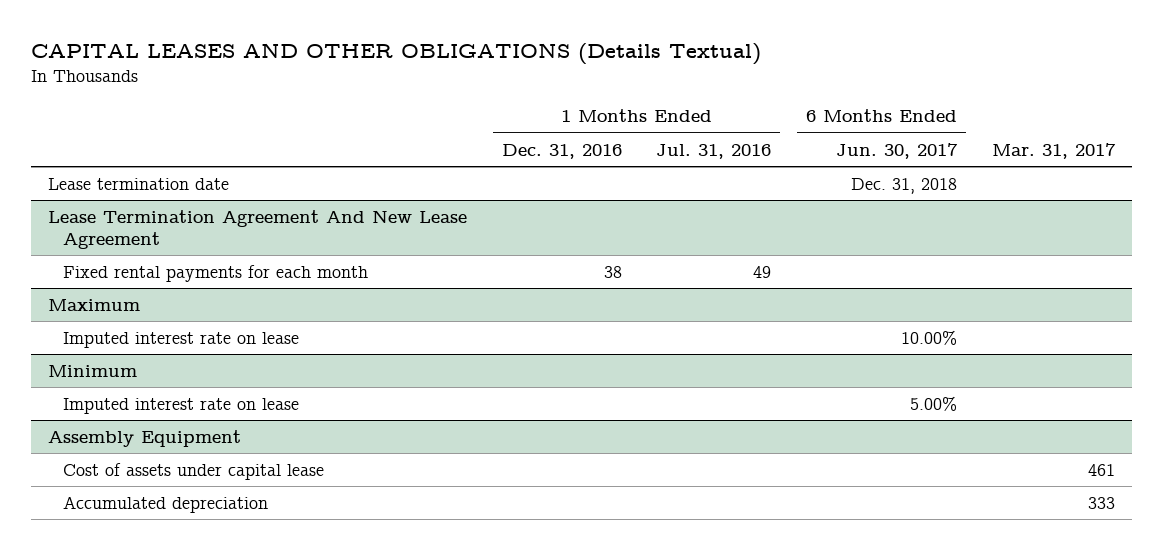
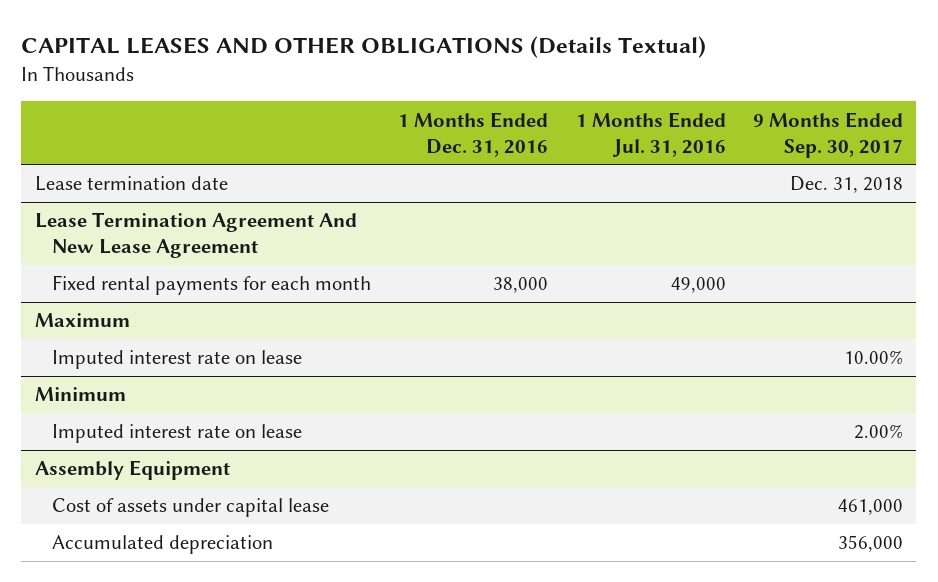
- | 1 Months Ended Dec. 31, 2016 | 1 Months Ended Jul. 31, 2016 | 6 Months Ended Jun. 30, 2017 | Mar. 31, 2017
+ | 1 Months Ended Dec. 31, 2016 | 1 Months Ended Jul. 31, 2016 | 9 Months Ended Sep. 30, 2017
@ Lease Termination Agreement And New Lease Agreement
- Fixed rental payments for each month | 38 | 49 | |
+ Fixed rental payments for each month | 38,000 | 49,000 |

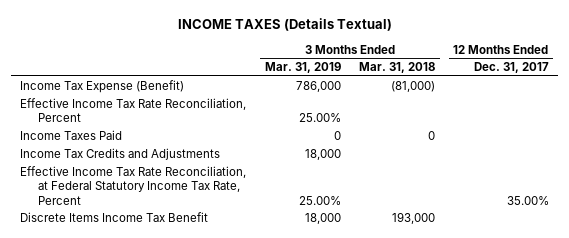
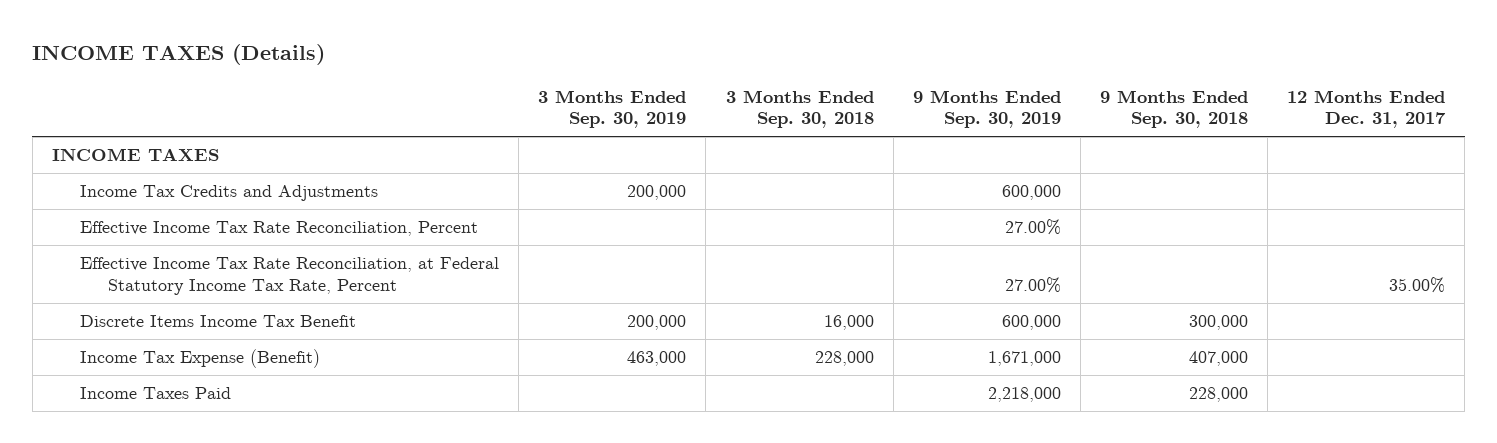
- INCOME TAXES (Details Textual)
+ INCOME TAXES (Details)
- | 3 Months Ended Mar. 31, 2019 | 3 Months Ended Mar. 31, 2018 | 12 Months Ended Dec. 31, 2017
+ | 3 Months Ended Sep. 30, 2019 | 3 Months Ended Sep. 30, 2018 | 9 Months Ended Sep. 30, 2019 | 9 Months Ended Sep. 30, 2018 | 12 Months Ended Dec. 31, 2017
+ INCOME TAXES
moved down: Effective Income Tax Rate Reconciliation, Percent | | | 27.00% | |
moved down: Income Tax Expense (Benefit) | 463,000 | 228,000 | 1,671,000 | 407,000 |
moved down: Income Taxes Paid | | | 2,218,000 | 228,000 |

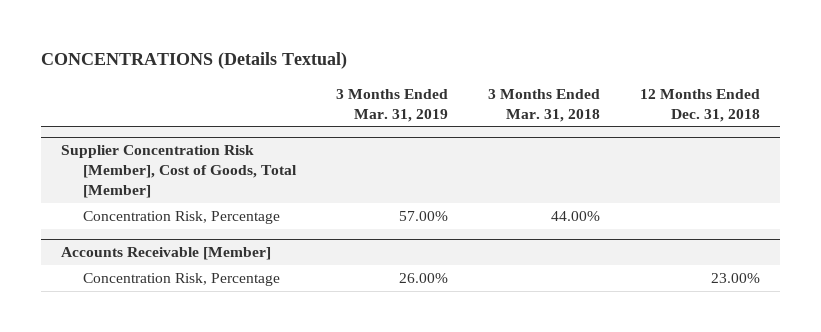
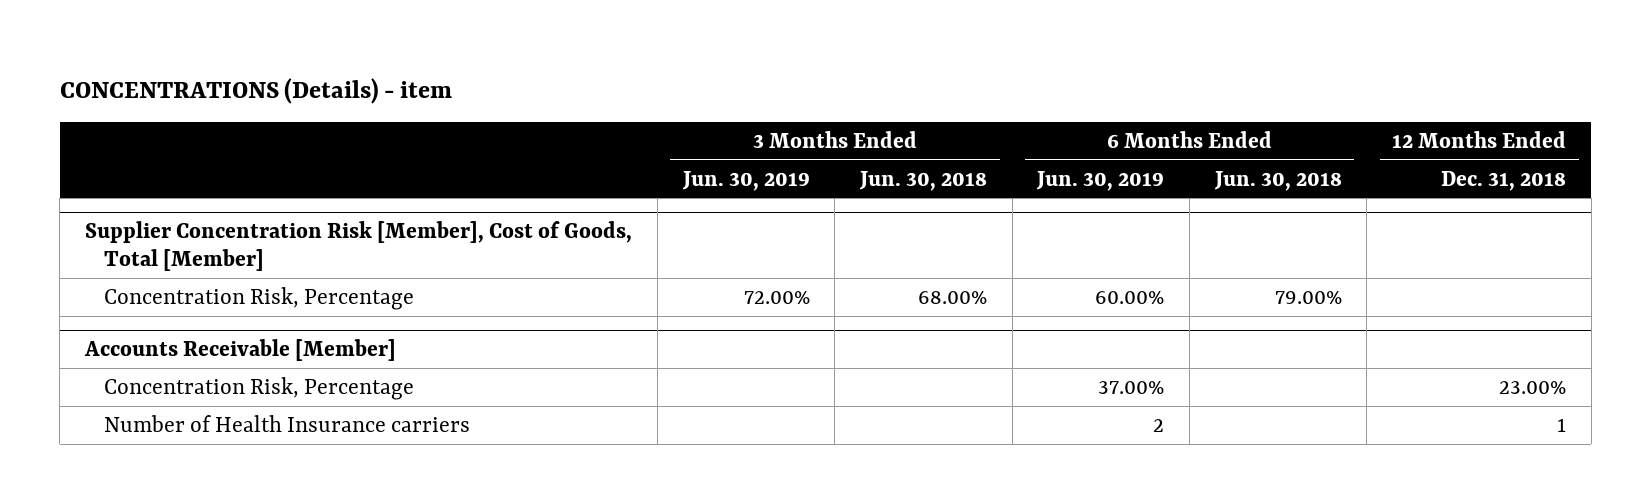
- CONCENTRATIONS (Details Textual)
+ CONCENTRATIONS (Details) - item
- | 3 Months Ended Mar. 31, 2019 | 3 Months Ended Mar. 31, 2018 | 12 Months Ended Dec. 31, 2018
+ | 3 Months Ended Jun. 30, 2019 | 3 Months Ended Jun. 30, 2018 | 6 Months Ended Jun. 30, 2019 | 6 Months Ended Jun. 30, 2018 | 12 Months Ended Dec. 31, 2018
@ Accounts Receivable [Member]
+ Number of Health Insurance carriers | | | 2 | | 1

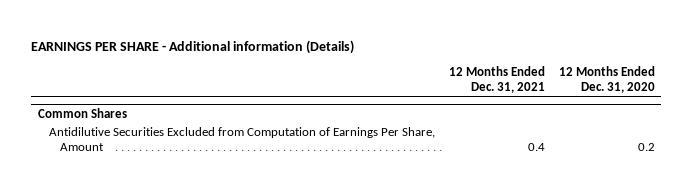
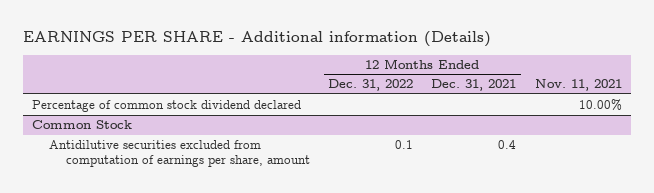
- | 12 Months Ended Dec. 31, 2021 | 12 Months Ended Dec. 31, 2020
+ | 12 Months Ended Dec. 31, 2022 | 12 Months Ended Dec. 31, 2021 | Nov. 11, 2021
- Common Shares
- Antidilutive Securities Excluded from Computation of Earnings Per Share, Amount | 0.4 | 0.2
+ Percentage of common stock dividend declared | | | 10.00%
+ Common Stock
+ Antidilutive securities excluded from computation of earnings per share, amount | 0.1 | 0.4 |

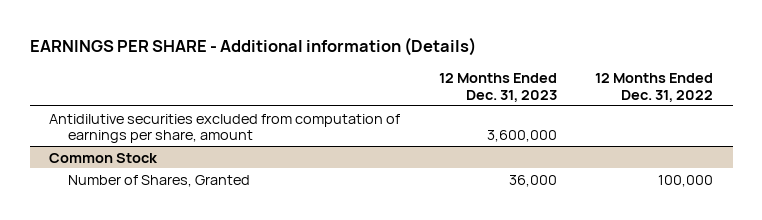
- | 12 Months Ended Dec. 31, 2022 | 12 Months Ended Dec. 31, 2021 | Nov. 11, 2021
+ | 12 Months Ended Dec. 31, 2023 | 12 Months Ended Dec. 31, 2022
- Percentage of common stock dividend declared | | | 10.00%
+ Antidilutive securities excluded from computation of earnings per share, amount | 3,600,000 |
@ Common Stock
- Antidilutive securities excluded from computation of earnings per share, amount | 0.1 | 0.4 |
+ Number of Shares, Granted | 36,000 | 100,000

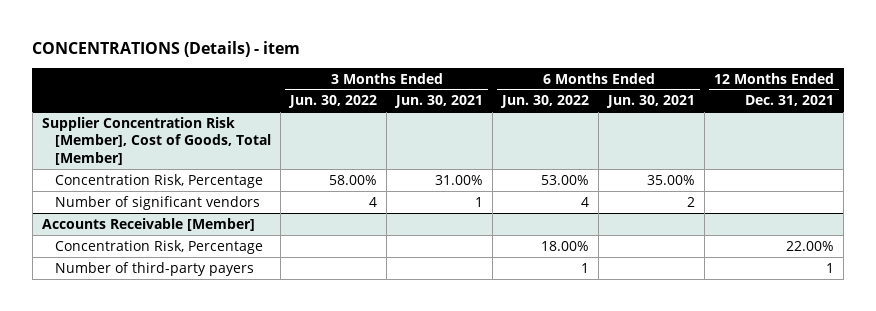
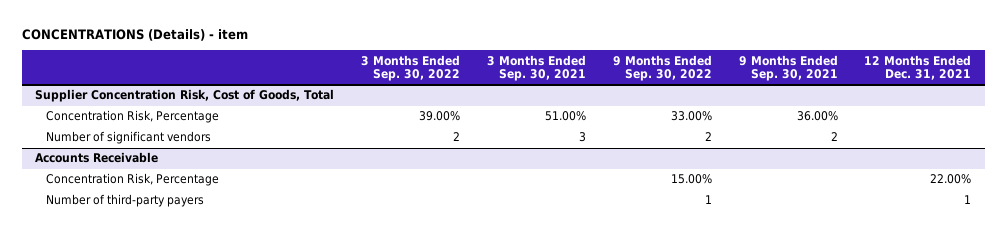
- | 3 Months Ended Jun. 30, 2022 | 3 Months Ended Jun. 30, 2021 | 6 Months Ended Jun. 30, 2022 | 6 Months Ended Jun. 30, 2021 | 12 Months Ended Dec. 31, 2021
+ | 3 Months Ended Sep. 30, 2022 | 3 Months Ended Sep. 30, 2021 | 9 Months Ended Sep. 30, 2022 | 9 Months Ended Sep. 30, 2021 | 12 Months Ended Dec. 31, 2021
- Supplier Concentration Risk [Member], Cost of Goods, Total [Member]
+ Supplier Concentration Risk, Cost of Goods, Total
- Accounts Receivable [Member]
+ Accounts Receivable

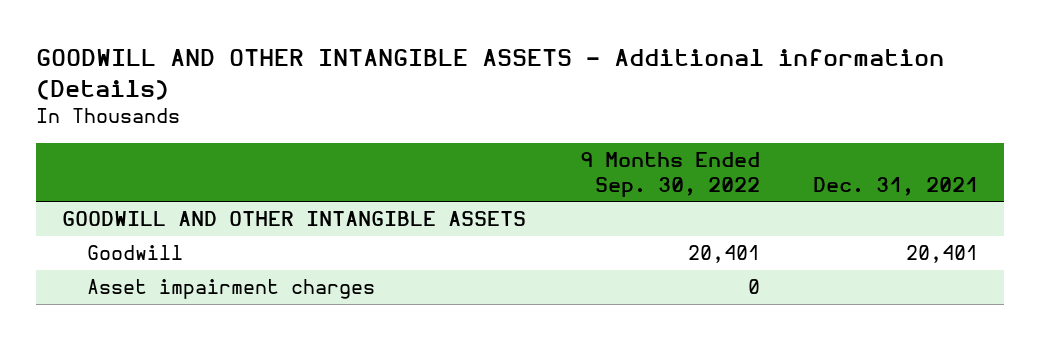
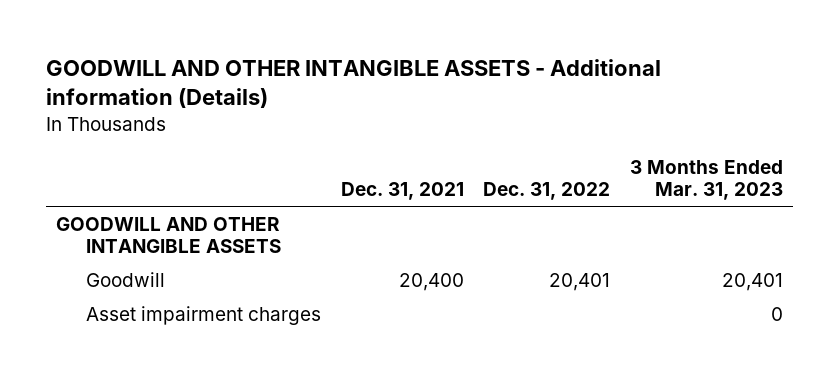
- | 9 Months Ended Sep. 30, 2022 | Dec. 31, 2021
+ | Dec. 31, 2021 | Dec. 31, 2022 | 3 Months Ended Mar. 31, 2023
- Goodwill | 20,401 | 20,401
+ Goodwill | 20,400 | 20,401 | 20,401

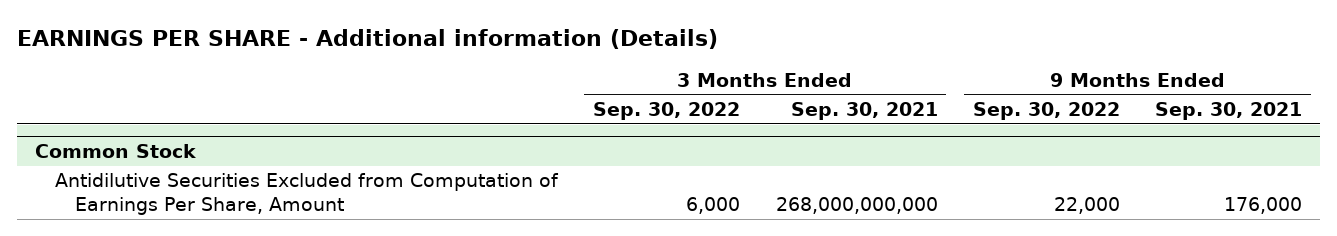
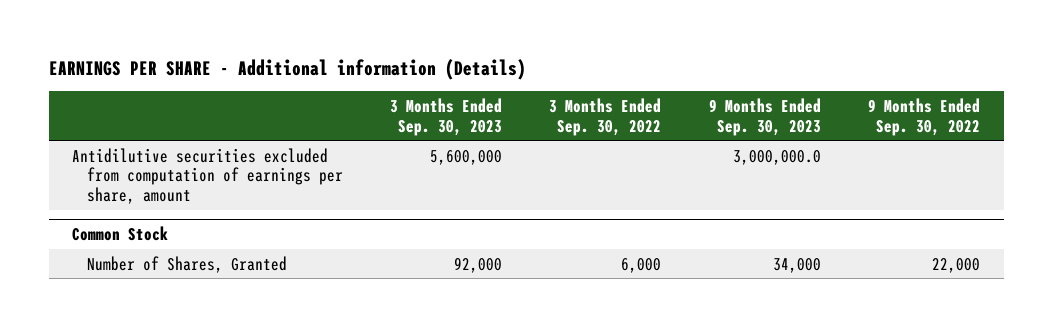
- | 3 Months Ended Sep. 30, 2022 | 3 Months Ended Sep. 30, 2021 | 9 Months Ended Sep. 30, 2022 | 9 Months Ended Sep. 30, 2021
+ | 3 Months Ended Sep. 30, 2023 | 3 Months Ended Sep. 30, 2022 | 9 Months Ended Sep. 30, 2023 | 9 Months Ended Sep. 30, 2022
+ Antidilutive securities excluded from computation of earnings per share, amount | 5,600,000 | | 3,000,000.0 |
@ Common Stock
- Antidilutive Securities Excluded from Computation of Earnings Per Share, Amount | 6,000 | 268,000,000,000 | 22,000 | 176,000
+ Number of Shares, Granted | 92,000 | 6,000 | 34,000 | 22,000

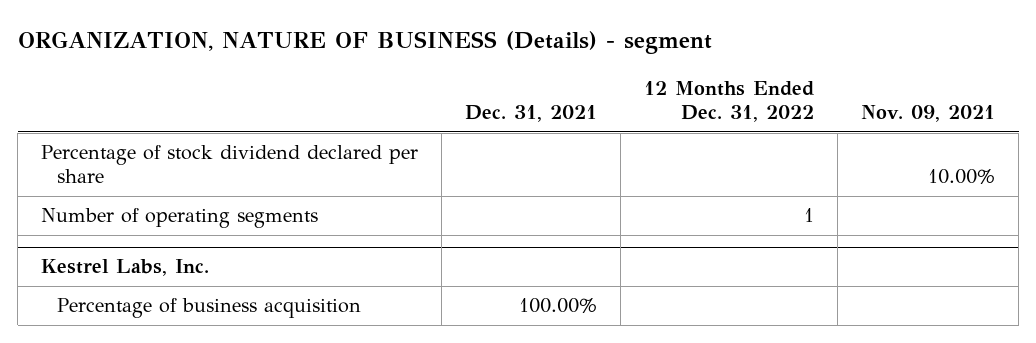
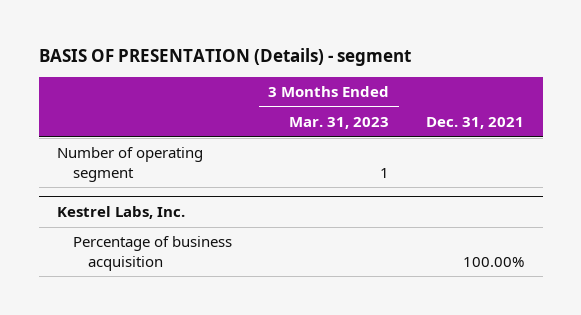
- ORGANIZATION, NATURE OF BUSINESS (Details) - segment
+ BASIS OF PRESENTATION (Details) - segment
- | Dec. 31, 2021 | 12 Months Ended Dec. 31, 2022 | Nov. 09, 2021
+ | 3 Months Ended Mar. 31, 2023 | Dec. 31, 2021
- Percentage of stock dividend declared per share | | | 10.00%
- Number of operating segments | | 1 |
+ Number of operating segment | 1 |

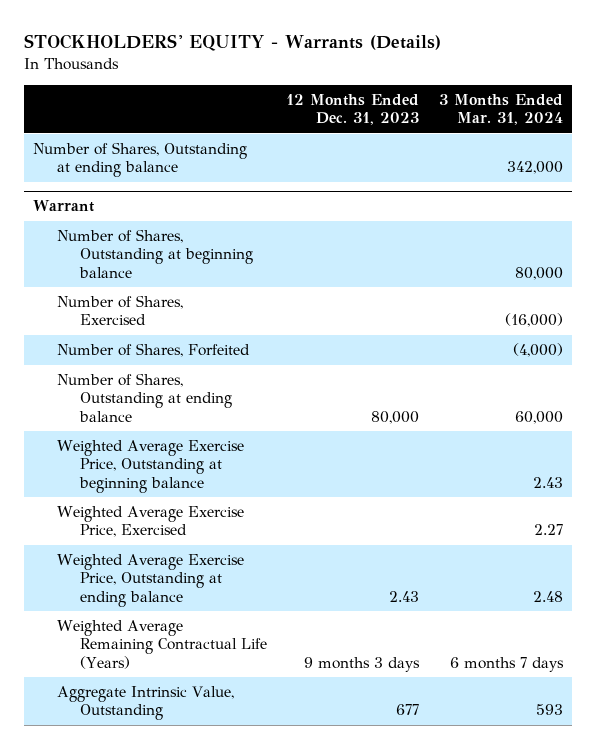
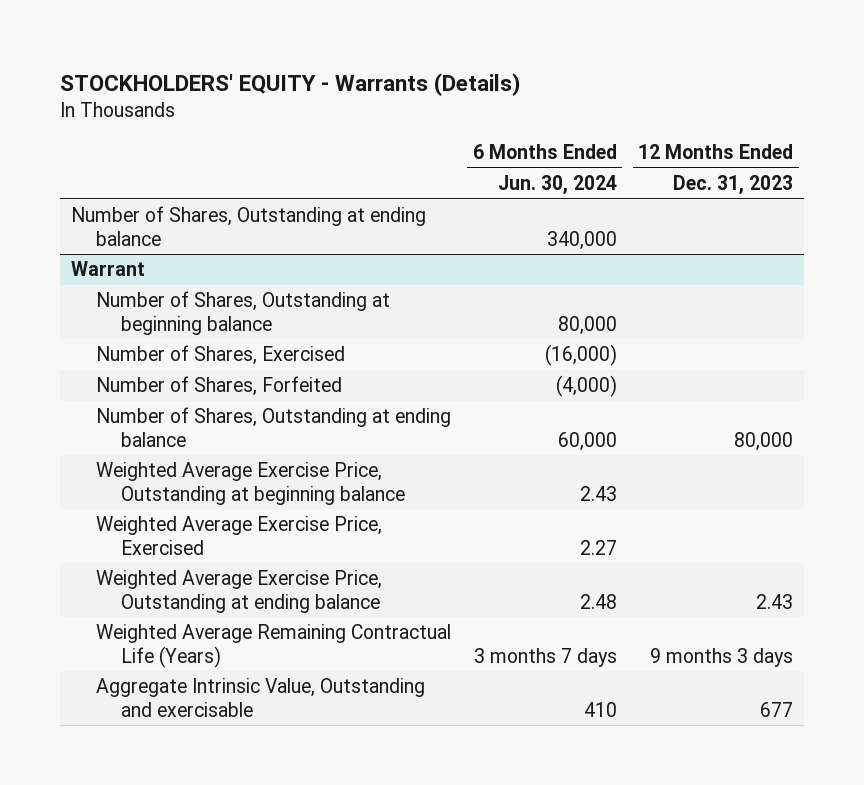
- | 12 Months Ended Dec. 31, 2023 | 3 Months Ended Mar. 31, 2024
+ | 6 Months Ended Jun. 30, 2024 | 12 Months Ended Dec. 31, 2023
@ Warrant
- Aggregate Intrinsic Value, Outstanding | 677 | 593
+ Aggregate Intrinsic Value, Outstanding and exercisable | 410 | 677

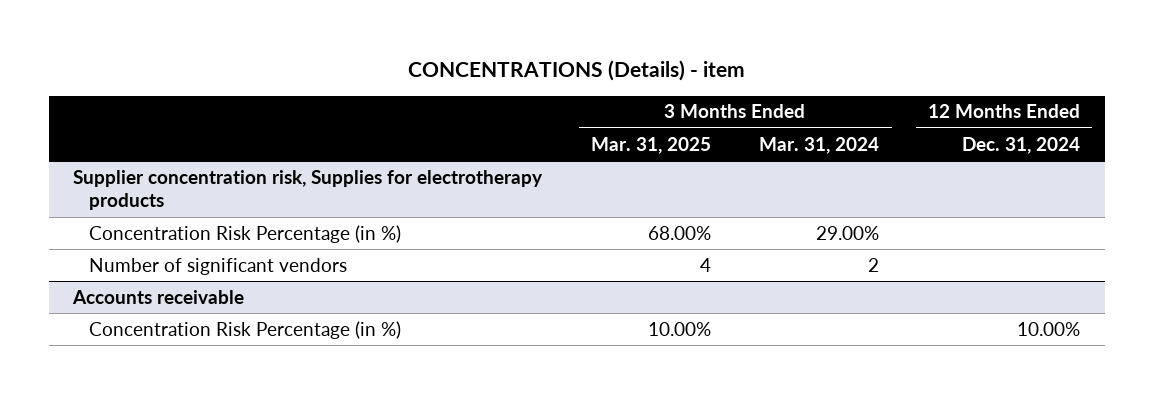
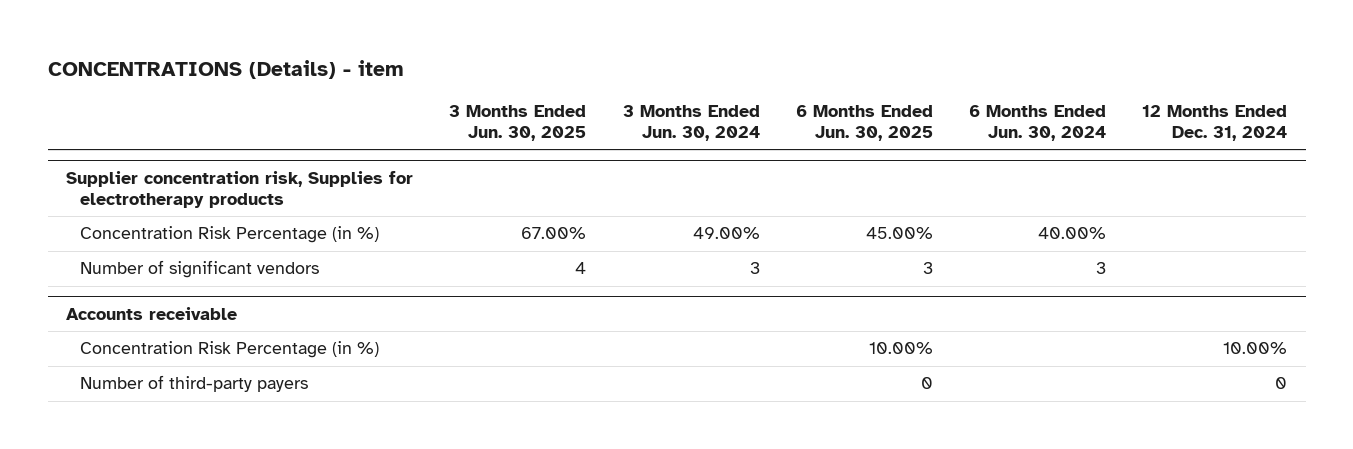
- | 3 Months Ended Mar. 31, 2025 | 3 Months Ended Mar. 31, 2024 | 12 Months Ended Dec. 31, 2024
+ | 3 Months Ended Jun. 30, 2025 | 3 Months Ended Jun. 30, 2024 | 6 Months Ended Jun. 30, 2025 | 6 Months Ended Jun. 30, 2024 | 12 Months Ended Dec. 31, 2024
@ Accounts receivable
+ Number of third-party payers | | | 0 | | 0

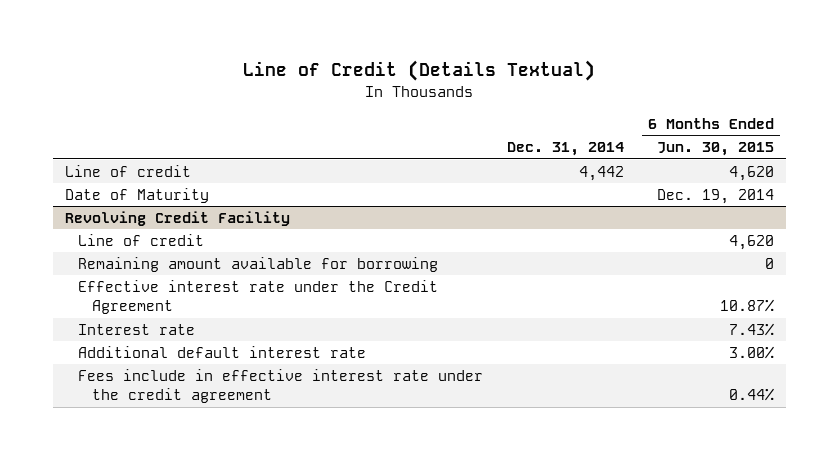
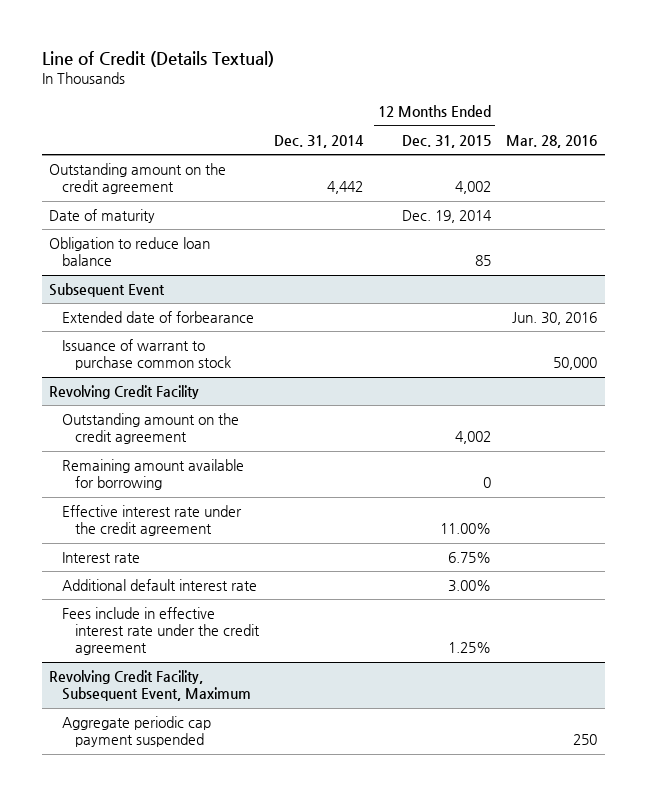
- | Dec. 31, 2014 | 6 Months Ended Jun. 30, 2015
+ | Dec. 31, 2014 | 12 Months Ended Dec. 31, 2015 | Mar. 28, 2016
- Line of credit | 4,442 | 4,620
- Date of Maturity | | Dec. 19, 2014
+ Outstanding amount on the credit agreement | 4,442 | 4,002 |
+ Date of maturity | | Dec. 19, 2014 |
+ Obligation to reduce loan balance | | 85 |
+ Subsequent Event
+ Extended date of forbearance | | | Jun. 30, 2016
+ Issuance of warrant to purchase common stock | | | 50,000
@ Revolving Credit Facility
- Line of credit | | 4,620
+ Outstanding amount on the credit agreement | | 4,002 |
- Effective interest rate under the Credit Agreement | | 10.87%
+ Effective interest rate under the credit agreement | | 11.00% |
+ Revolving Credit Facility, Subsequent Event, Maximum
+ Aggregate periodic cap payment suspended | | | 250

